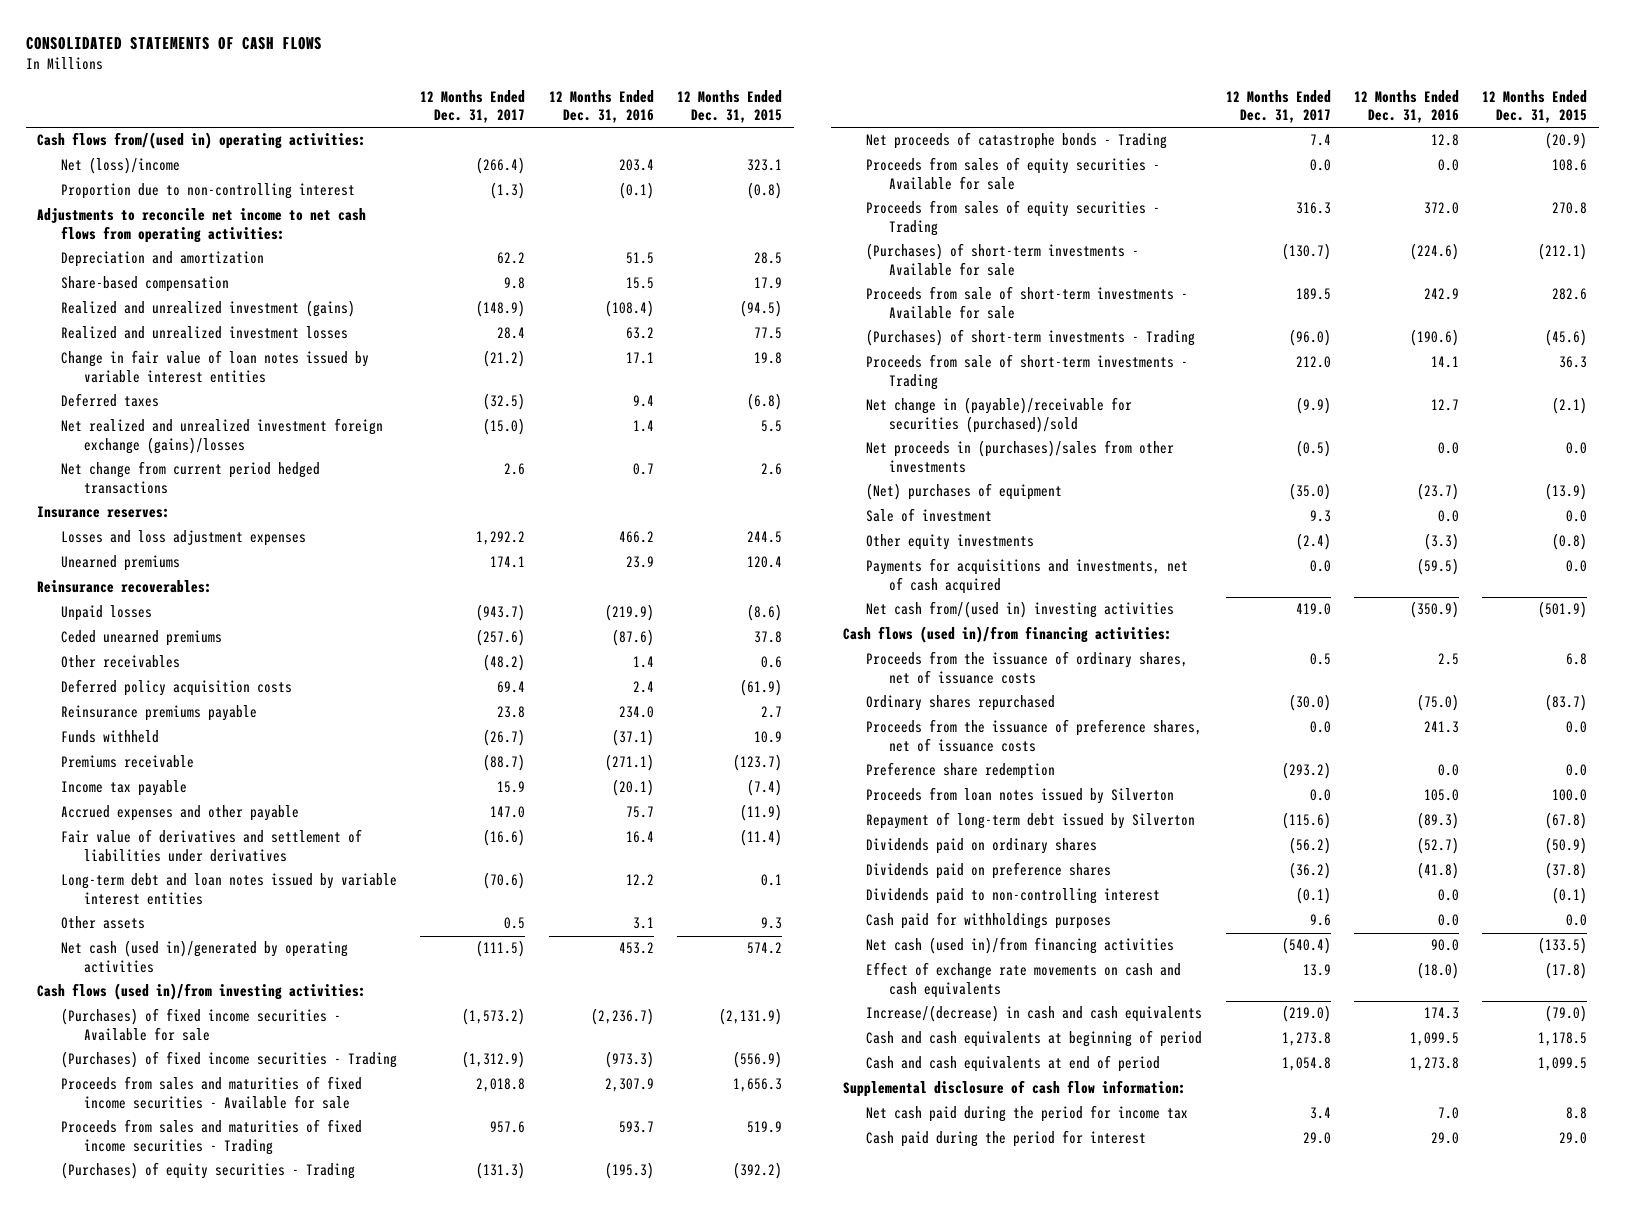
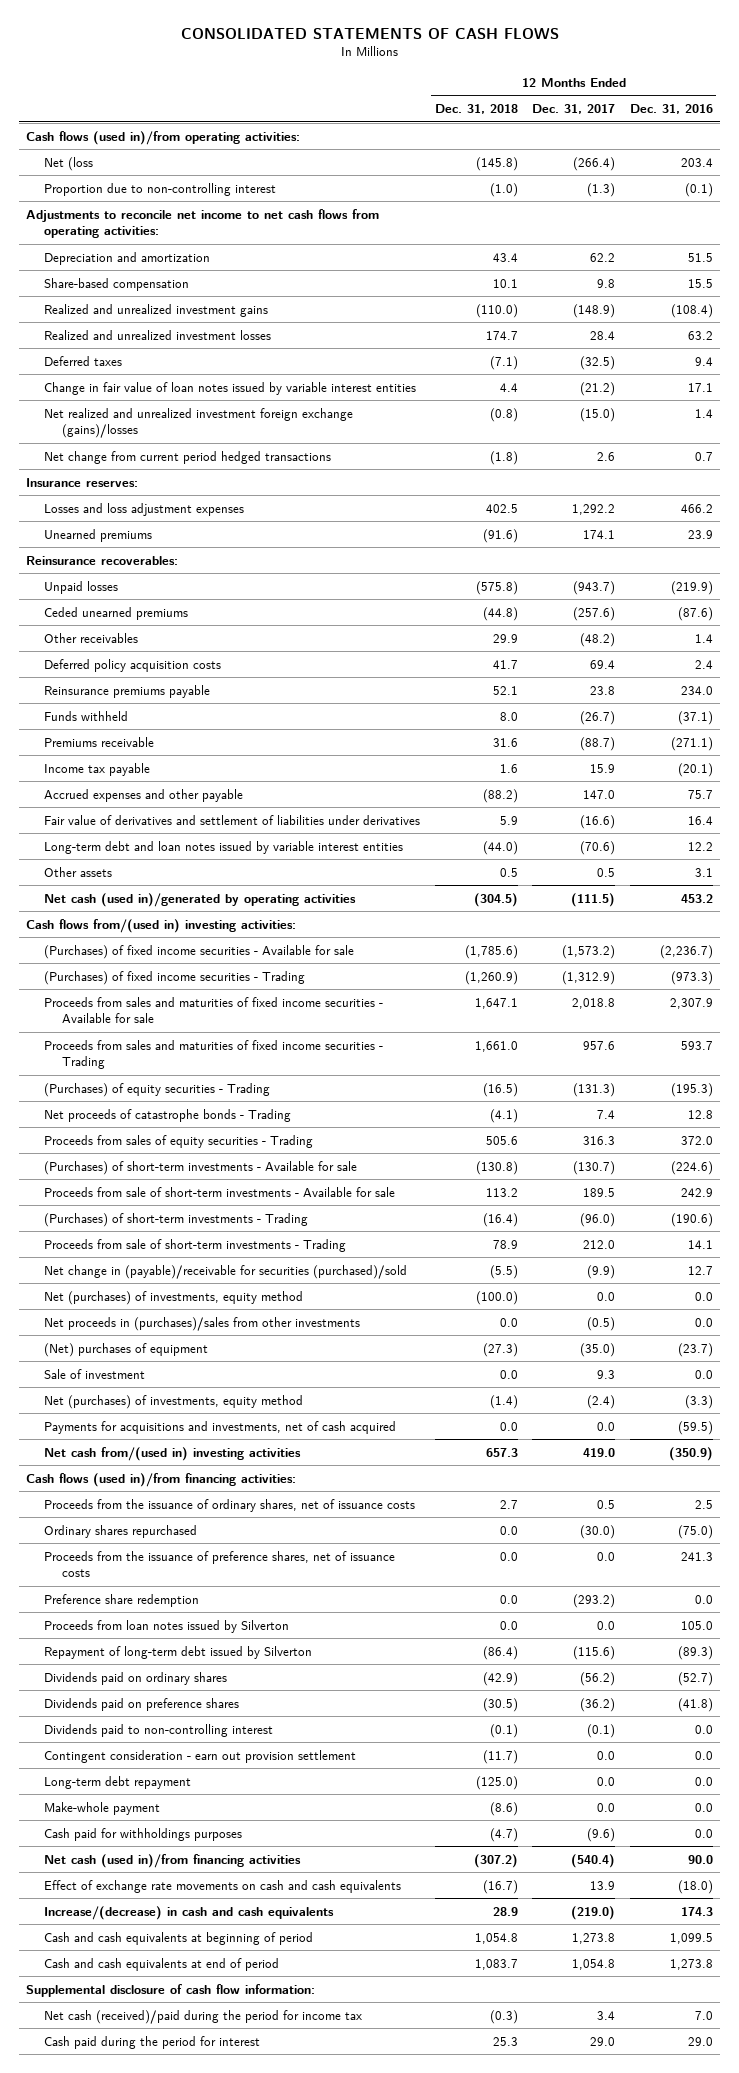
- | 12 Months Ended Dec. 31, 2017 | 12 Months Ended Dec. 31, 2016 | 12 Months Ended Dec. 31, 2015
+ | 12 Months Ended Dec. 31, 2018 | 12 Months Ended Dec. 31, 2017 | 12 Months Ended Dec. 31, 2016
- Cash flows from/(used in) operating activities:
- Net (loss)/income | (266.4) | 203.4 | 323.1
+ Cash flows (used in)/from operating activities:
+ Net (loss | (145.8) | (266.4) | 203.4
- Realized and unrealized investment (gains) | (148.9) | (108.4) | (94.5)
+ Realized and unrealized investment gains | (110.0) | (148.9) | (108.4)
moved down: Change in fair value of loan notes issued by variable interest entities | 4.4 | (21.2) | 17.1
- Cash flows (used in)/from investing activities:
+ Cash flows from/(used in) investing activities:
- Proceeds from sales of equity securities - Available for sale | 0.0 | 0.0 | 108.6
+ Net (purchases) of investments, equity method | (100.0) | 0.0 | 0.0
- Other equity investments | (2.4) | (3.3) | (0.8)
+ Net (purchases) of investments, equity method | (1.4) | (2.4) | (3.3)
- Cash paid for withholdings purposes | 9.6 | 0.0 | 0.0
+ Contingent consideration - earn out provision settlement | (11.7) | 0.0 | 0.0
+ Long-term debt repayment | (125.0) | 0.0 | 0.0
+ Make-whole payment | (8.6) | 0.0 | 0.0
+ Cash paid for withholdings purposes | (4.7) | (9.6) | 0.0
- Net cash paid during the period for income tax | 3.4 | 7.0 | 8.8
+ Net cash (received)/paid during the period for income tax | (0.3) | 3.4 | 7.0

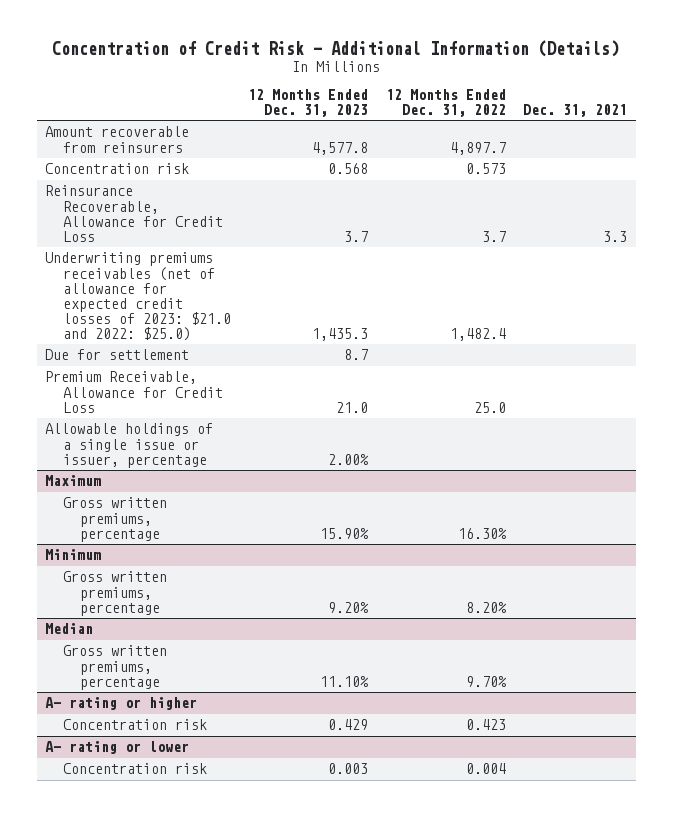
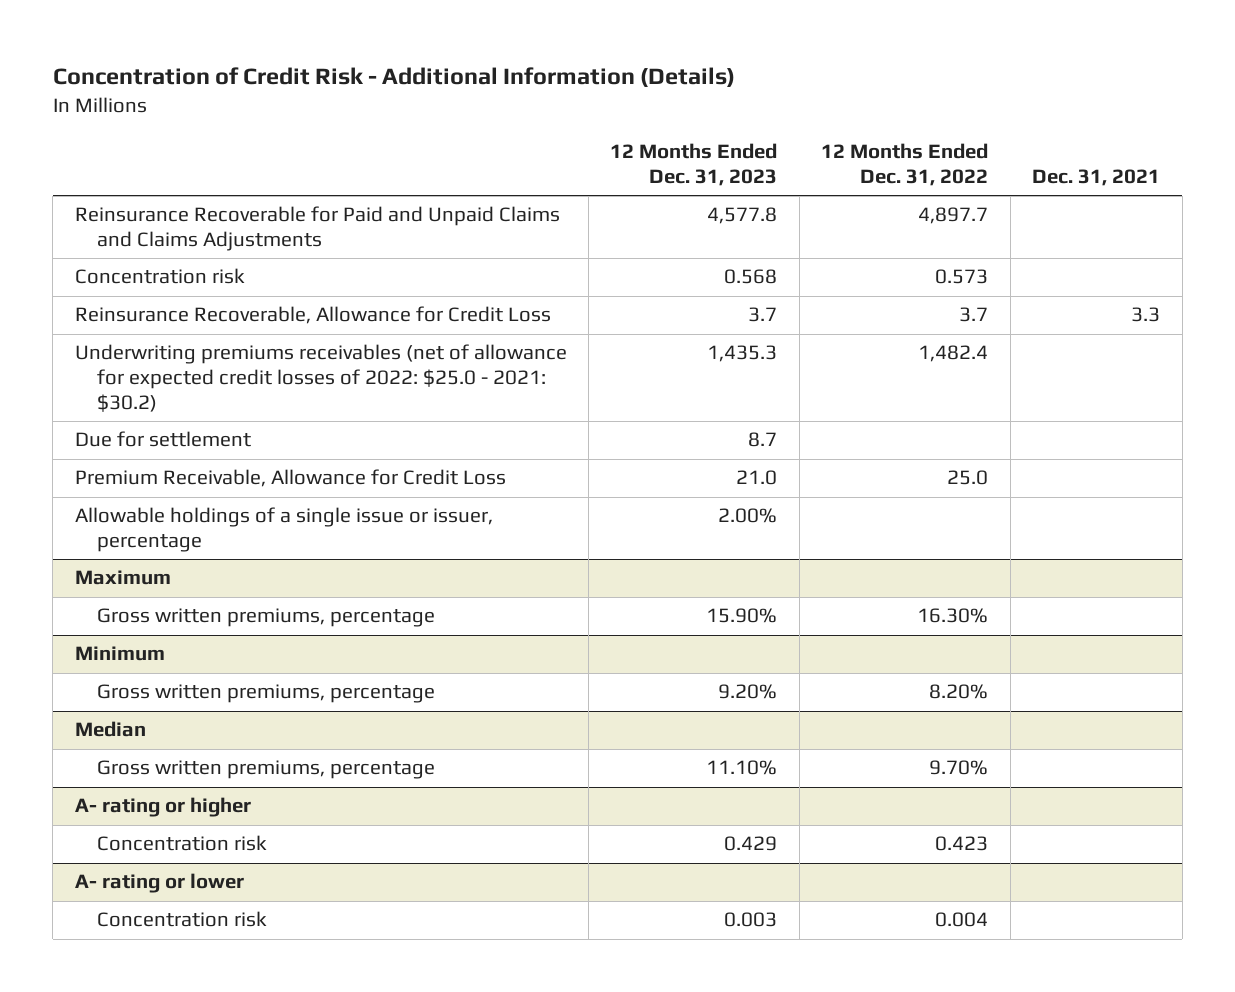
- Amount recoverable from reinsurers | 4,577.8 | 4,897.7 |
+ Reinsurance Recoverable for Paid and Unpaid Claims and Claims Adjustments | 4,577.8 | 4,897.7 |
- Underwriting premiums receivables (net of allowance for expected credit losses of 2023: $21.0 and 2022: $25.0) | 1,435.3 | 1,482.4 |
+ Underwriting premiums receivables (net of allowance for expected credit losses of 2022: $25.0 - 2021: $30.2) | 1,435.3 | 1,482.4 |

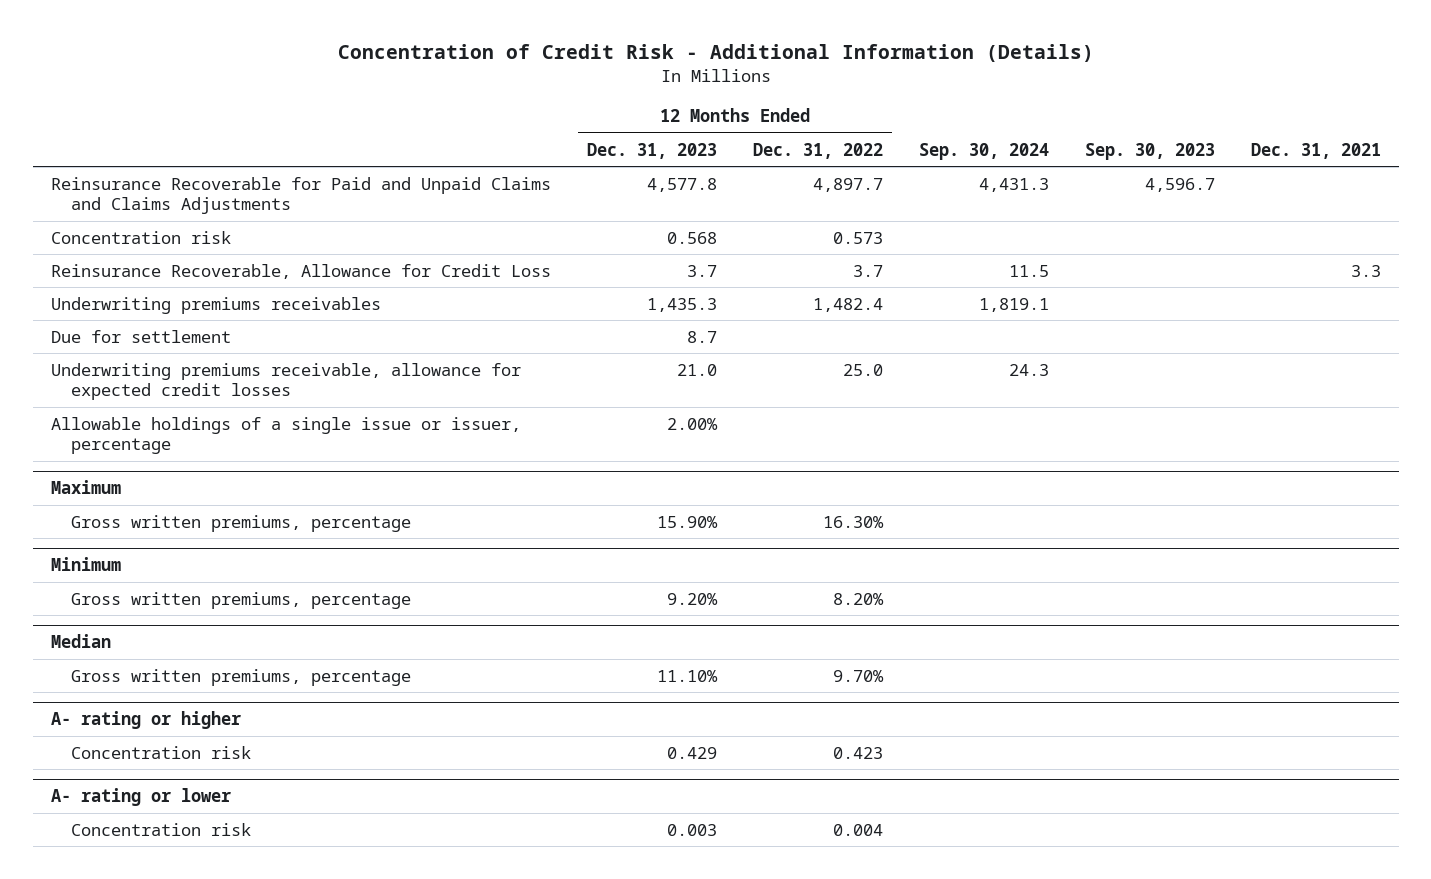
- | 12 Months Ended Dec. 31, 2023 | 12 Months Ended Dec. 31, 2022 | Dec. 31, 2021
+ | 12 Months Ended Dec. 31, 2023 | 12 Months Ended Dec. 31, 2022 | Sep. 30, 2024 | Sep. 30, 2023 | Dec. 31, 2021
- Underwriting premiums receivables (net of allowance for expected credit losses of 2022: $25.0 - 2021: $30.2) | 1,435.3 | 1,482.4 |
+ Underwriting premiums receivables | 1,435.3 | 1,482.4 | 1,819.1 | |
- Premium Receivable, Allowance for Credit Loss | 21.0 | 25.0 |
+ Underwriting premiums receivable, allowance for expected credit losses | 21.0 | 25.0 | 24.3 | |

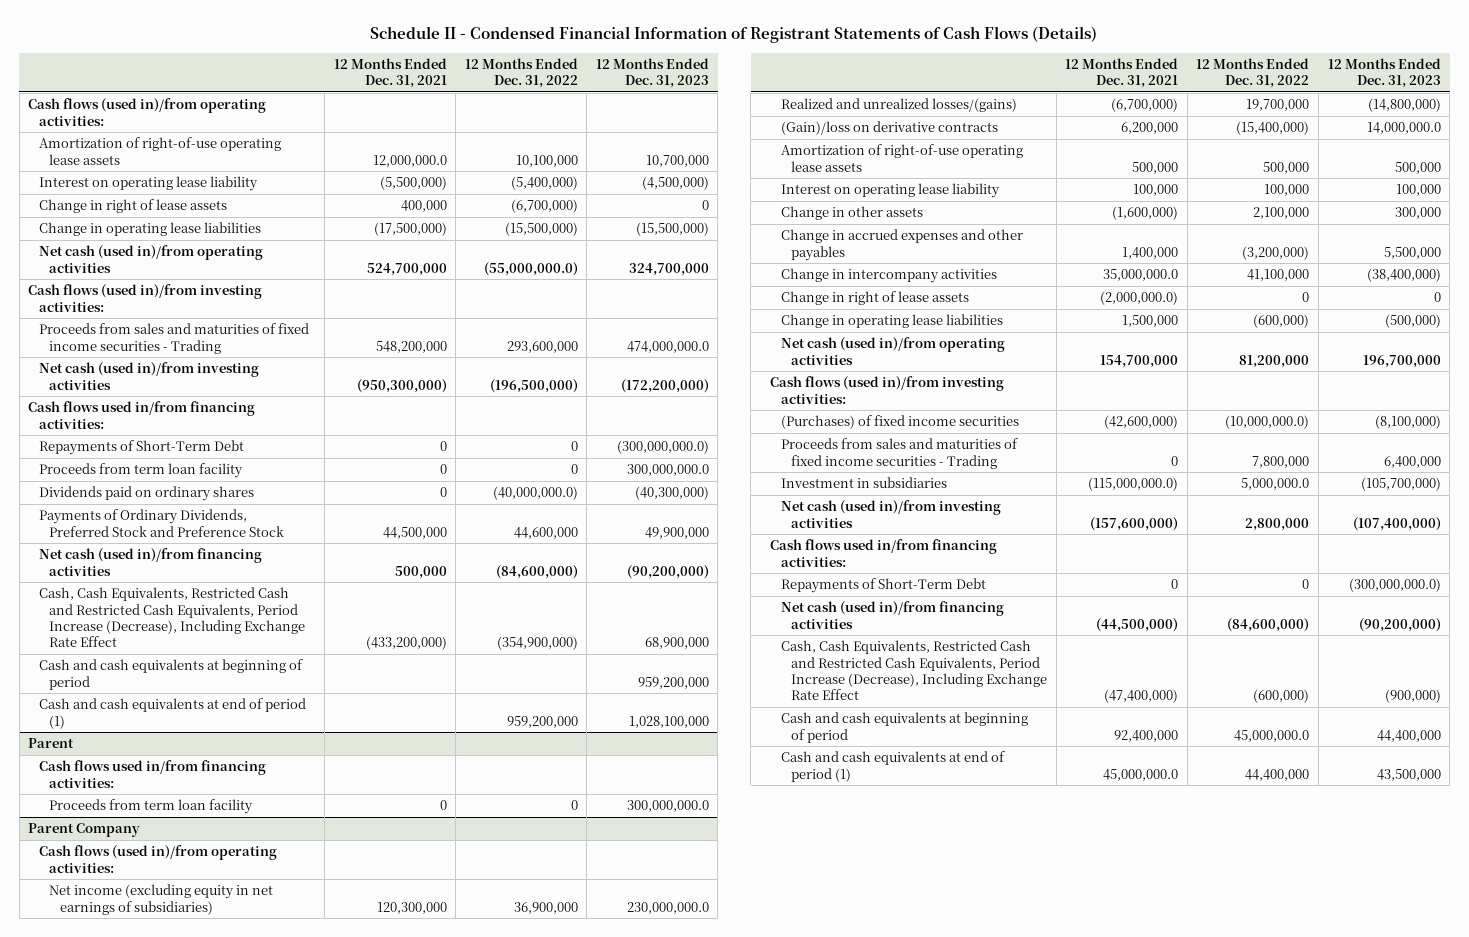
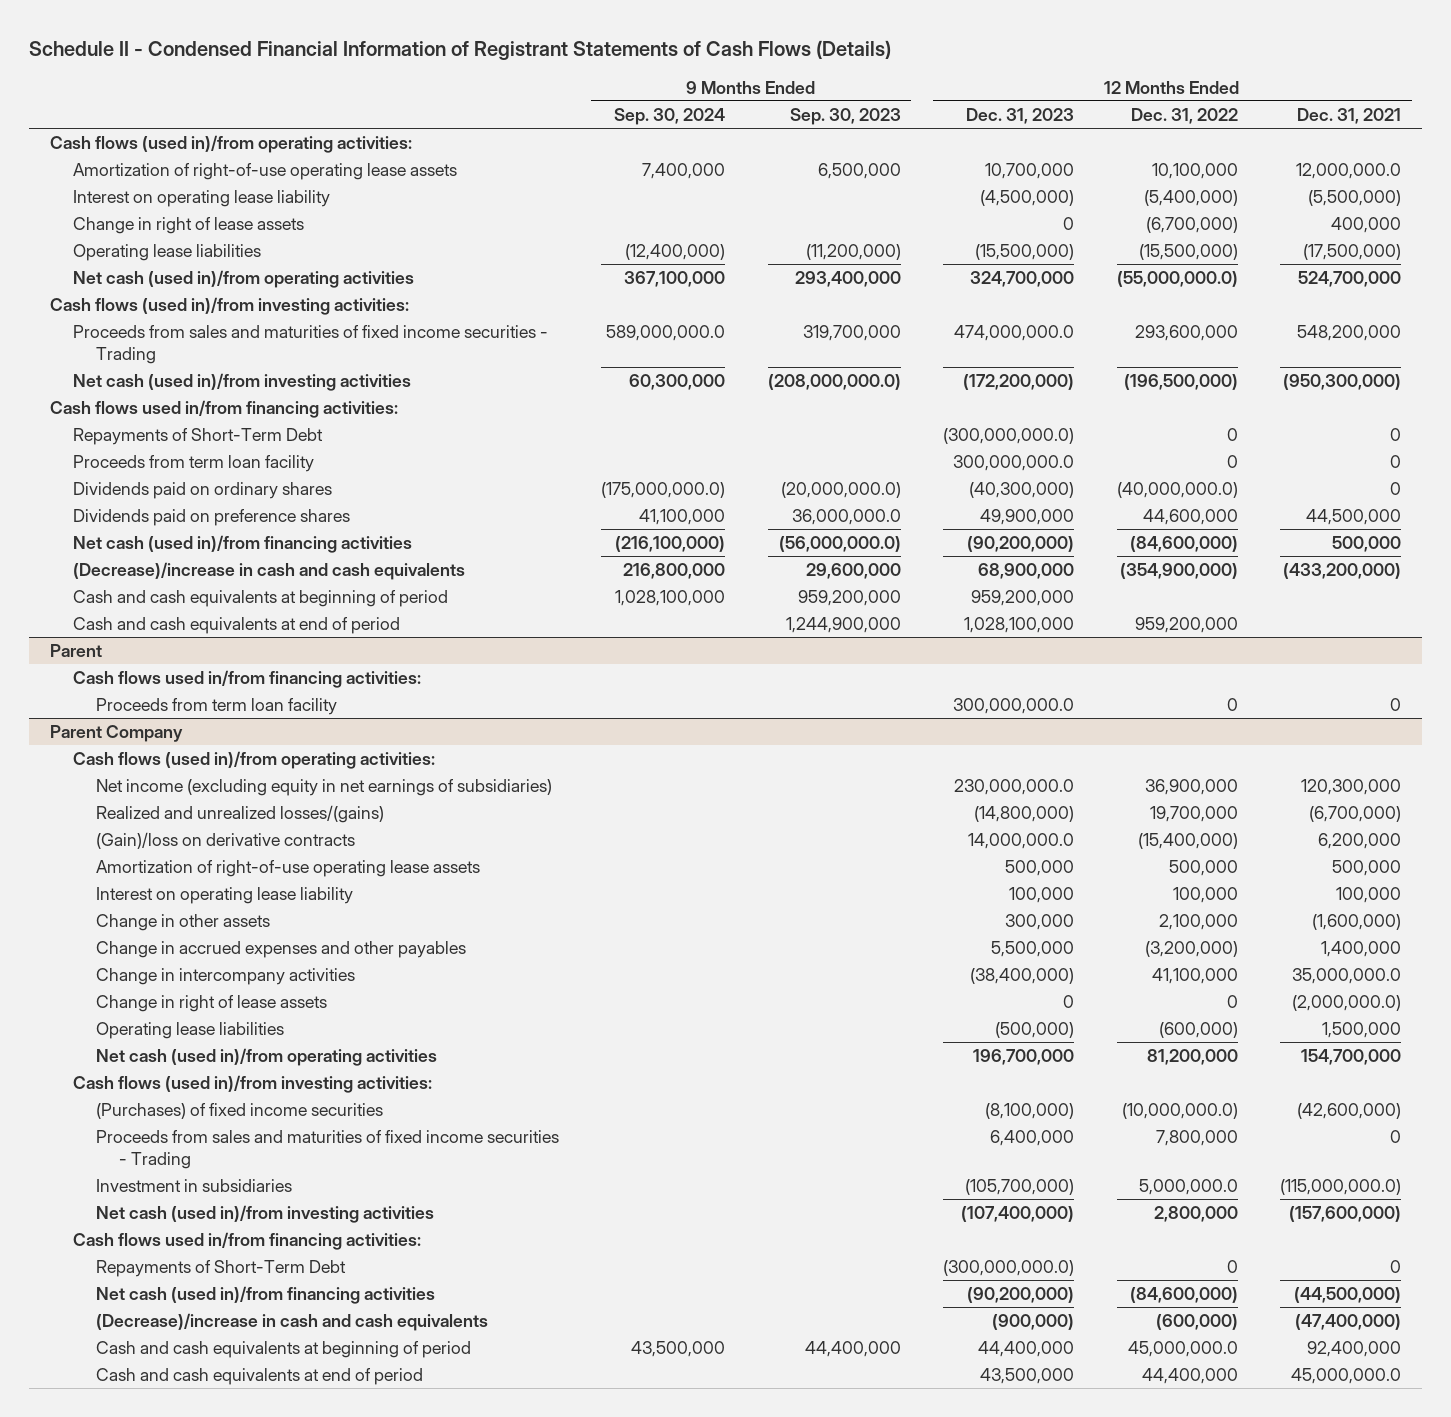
- | 12 Months Ended Dec. 31, 2021 | 12 Months Ended Dec. 31, 2022 | 12 Months Ended Dec. 31, 2023
+ | 9 Months Ended Sep. 30, 2024 | 9 Months Ended Sep. 30, 2023 | 12 Months Ended Dec. 31, 2023 | 12 Months Ended Dec. 31, 2022 | 12 Months Ended Dec. 31, 2021
- Change in operating lease liabilities | (17,500,000) | (15,500,000) | (15,500,000)
+ Operating lease liabilities | (12,400,000) | (11,200,000) | (15,500,000) | (15,500,000) | (17,500,000)
- Payments of Ordinary Dividends, Preferred Stock and Preference Stock | 44,500,000 | 44,600,000 | 49,900,000
+ Dividends paid on preference shares | 41,100,000 | 36,000,000.0 | 49,900,000 | 44,600,000 | 44,500,000
- Cash, Cash Equivalents, Restricted Cash and Restricted Cash Equivalents, Period Increase (Decrease), Including Exchange Rate Effect | (433,200,000) | (354,900,000) | 68,900,000
+ (Decrease)/increase in cash and cash equivalents | 216,800,000 | 29,600,000 | 68,900,000 | (354,900,000) | (433,200,000)
- Cash and cash equivalents at end of period (1) | | 959,200,000 | 1,028,100,000
+ Cash and cash equivalents at end of period | | 1,244,900,000 | 1,028,100,000 | 959,200,000 |
@ Parent Company
- Change in operating lease liabilities | 1,500,000 | (600,000) | (500,000)
+ Operating lease liabilities | | | (500,000) | (600,000) | 1,500,000
- Cash, Cash Equivalents, Restricted Cash and Restricted Cash Equivalents, Period Increase (Decrease), Including Exchange Rate Effect | (47,400,000) | (600,000) | (900,000)
+ (Decrease)/increase in cash and cash equivalents | | | (900,000) | (600,000) | (47,400,000)
- Cash and cash equivalents at end of period (1) | 45,000,000.0 | 44,400,000 | 43,500,000
+ Cash and cash equivalents at end of period | | | 43,500,000 | 44,400,000 | 45,000,000.0

